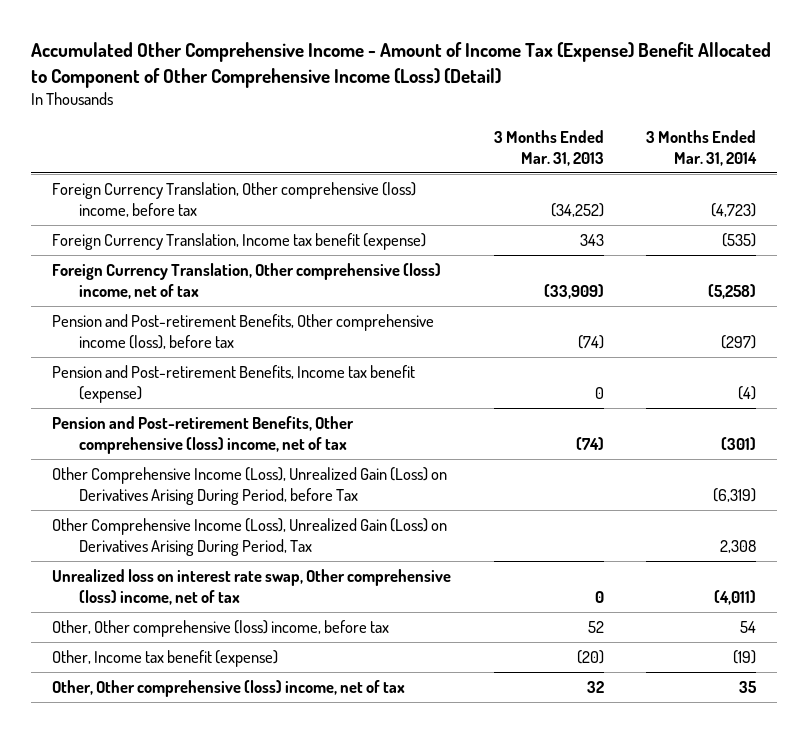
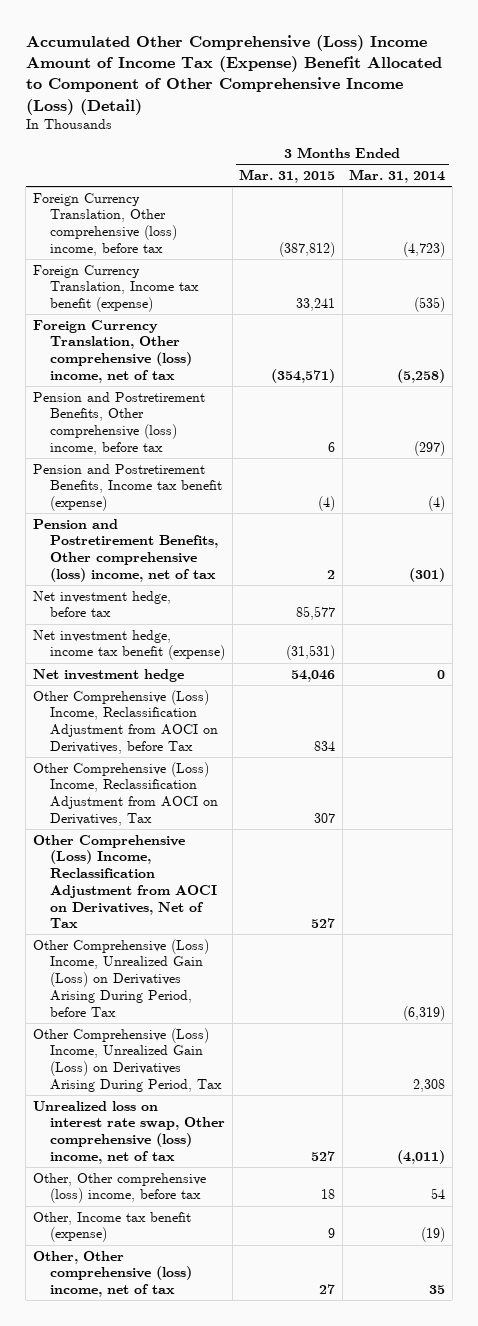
- Accumulated Other Comprehensive Income - Amount of Income Tax (Expense) Benefit Allocated to Component of Other Comprehensive Income (Loss) (Detail)
+ Accumulated Other Comprehensive (Loss) Income Amount of Income Tax (Expense) Benefit Allocated to Component of Other Comprehensive Income (Loss) (Detail)
- | 3 Months Ended Mar. 31, 2013 | 3 Months Ended Mar. 31, 2014
+ | 3 Months Ended Mar. 31, 2015 | 3 Months Ended Mar. 31, 2014
- Pension and Post-retirement Benefits, Other comprehensive income (loss), before tax | (74) | (297)
- Pension and Post-retirement Benefits, Income tax benefit (expense) | 0 | (4)
- Pension and Post-retirement Benefits, Other comprehensive (loss) income, net of tax | (74) | (301)
- Other Comprehensive Income (Loss), Unrealized Gain (Loss) on Derivatives Arising During Period, before Tax | | (6,319)
- Other Comprehensive Income (Loss), Unrealized Gain (Loss) on Derivatives Arising During Period, Tax | | 2,308
+ Pension and Postretirement Benefits, Other comprehensive (loss) income, before tax | 6 | (297)
+ Pension and Postretirement Benefits, Income tax benefit (expense) | (4) | (4)
+ Pension and Postretirement Benefits, Other comprehensive (loss) income, net of tax | 2 | (301)
+ Net investment hedge, before tax | 85,577 |
+ Net investment hedge, income tax benefit (expense) | (31,531) |
+ Net investment hedge | 54,046 | 0
+ Other Comprehensive (Loss) Income, Reclassification Adjustment from AOCI on Derivatives, before Tax | 834 |
+ Other Comprehensive (Loss) Income, Reclassification Adjustment from AOCI on Derivatives, Tax | 307 |
+ Other Comprehensive (Loss) Income, Reclassification Adjustment from AOCI on Derivatives, Net of Tax | 527 |
+ Other Comprehensive (Loss) Income, Unrealized Gain (Loss) on Derivatives Arising During Period, before Tax | | (6,319)
+ Other Comprehensive (Loss) Income, Unrealized Gain (Loss) on Derivatives Arising During Period, Tax | | 2,308

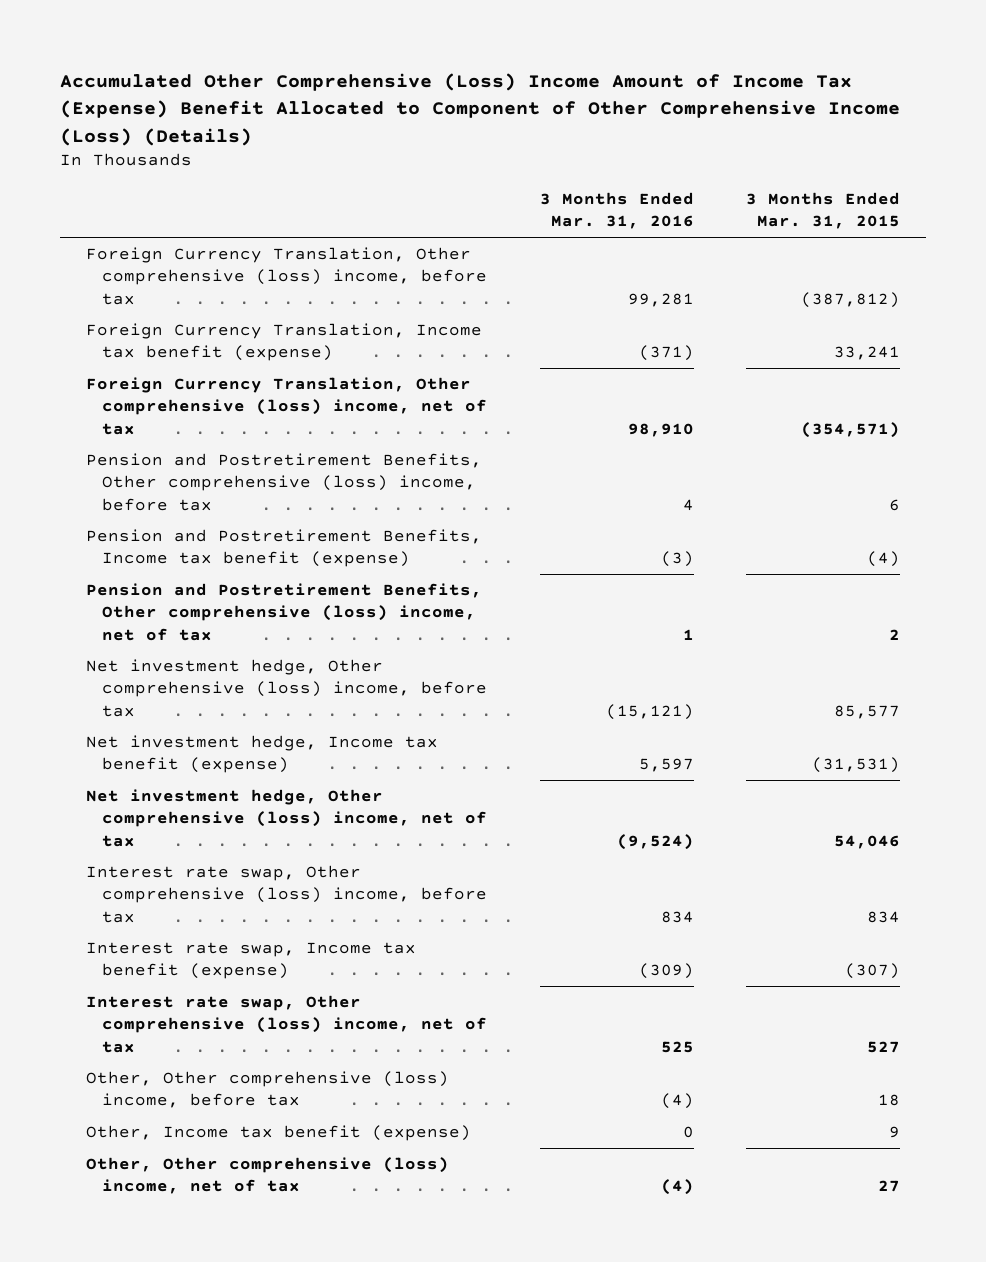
- Accumulated Other Comprehensive (Loss) Income Amount of Income Tax (Expense) Benefit Allocated to Component of Other Comprehensive Income (Loss) (Detail)
+ Accumulated Other Comprehensive (Loss) Income Amount of Income Tax (Expense) Benefit Allocated to Component of Other Comprehensive Income (Loss) (Details)
- | 3 Months Ended Mar. 31, 2015 | 3 Months Ended Mar. 31, 2014
+ | 3 Months Ended Mar. 31, 2016 | 3 Months Ended Mar. 31, 2015
- Net investment hedge, before tax | 85,577 |
- Net investment hedge, income tax benefit (expense) | (31,531) |
- Net investment hedge | 54,046 | 0
- Other Comprehensive (Loss) Income, Reclassification Adjustment from AOCI on Derivatives, before Tax | 834 |
- Other Comprehensive (Loss) Income, Reclassification Adjustment from AOCI on Derivatives, Tax | 307 |
- Other Comprehensive (Loss) Income, Reclassification Adjustment from AOCI on Derivatives, Net of Tax | 527 |
- Other Comprehensive (Loss) Income, Unrealized Gain (Loss) on Derivatives Arising During Period, before Tax | | (6,319)
- Other Comprehensive (Loss) Income, Unrealized Gain (Loss) on Derivatives Arising During Period, Tax | | 2,308
- Unrealized loss on interest rate swap, Other comprehensive (loss) income, net of tax | 527 | (4,011)
+ Net investment hedge, Other comprehensive (loss) income, before tax | (15,121) | 85,577
+ Net investment hedge, Income tax benefit (expense) | 5,597 | (31,531)
+ Net investment hedge, Other comprehensive (loss) income, net of tax | (9,524) | 54,046
+ Interest rate swap, Other comprehensive (loss) income, before tax | 834 | 834
+ Interest rate swap, Income tax benefit (expense) | (309) | (307)
+ Interest rate swap, Other comprehensive (loss) income, net of tax | 525 | 527

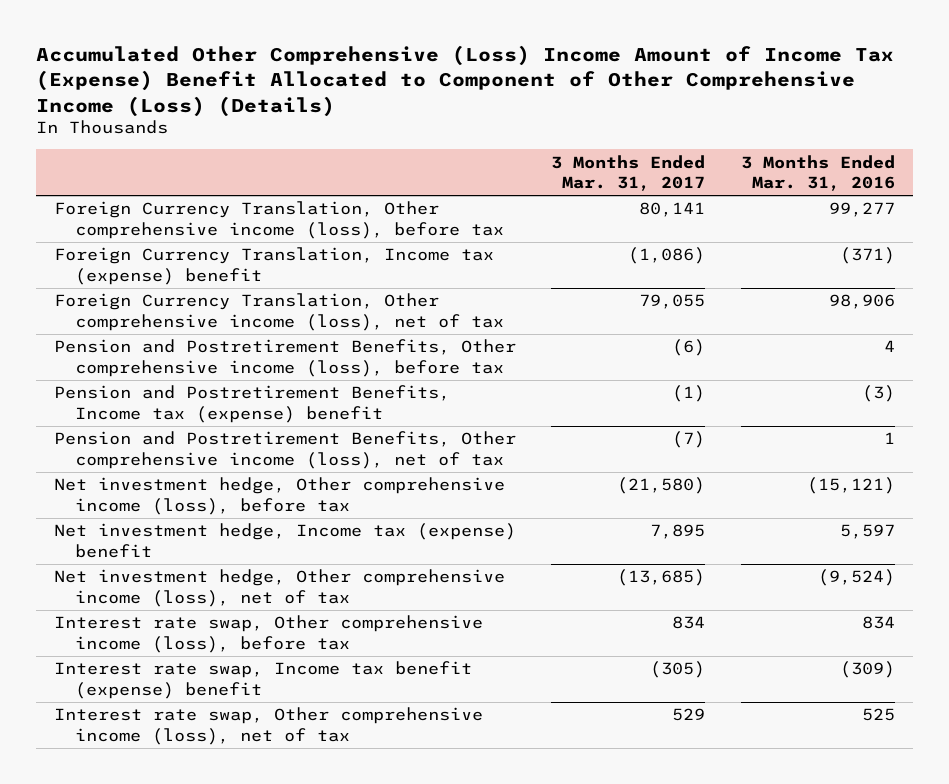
- | 3 Months Ended Mar. 31, 2016 | 3 Months Ended Mar. 31, 2015
+ | 3 Months Ended Mar. 31, 2017 | 3 Months Ended Mar. 31, 2016
- Foreign Currency Translation, Other comprehensive (loss) income, before tax | 99,281 | (387,812)
- Foreign Currency Translation, Income tax benefit (expense) | (371) | 33,241
- Foreign Currency Translation, Other comprehensive (loss) income, net of tax | 98,910 | (354,571)
- Pension and Postretirement Benefits, Other comprehensive (loss) income, before tax | 4 | 6
- Pension and Postretirement Benefits, Income tax benefit (expense) | (3) | (4)
- Pension and Postretirement Benefits, Other comprehensive (loss) income, net of tax | 1 | 2
- Net investment hedge, Other comprehensive (loss) income, before tax | (15,121) | 85,577
- Net investment hedge, Income tax benefit (expense) | 5,597 | (31,531)
- Net investment hedge, Other comprehensive (loss) income, net of tax | (9,524) | 54,046
- Interest rate swap, Other comprehensive (loss) income, before tax | 834 | 834
- Interest rate swap, Income tax benefit (expense) | (309) | (307)
- Interest rate swap, Other comprehensive (loss) income, net of tax | 525 | 527
- Other, Other comprehensive (loss) income, before tax | (4) | 18
- Other, Income tax benefit (expense) | 0 | 9
- Other, Other comprehensive (loss) income, net of tax | (4) | 27
+ Foreign Currency Translation, Other comprehensive income (loss), before tax | 80,141 | 99,277
+ Foreign Currency Translation, Income tax (expense) benefit | (1,086) | (371)
+ Foreign Currency Translation, Other comprehensive income (loss), net of tax | 79,055 | 98,906
+ Pension and Postretirement Benefits, Other comprehensive income (loss), before tax | (6) | 4
+ Pension and Postretirement Benefits, Income tax (expense) benefit | (1) | (3)
+ Pension and Postretirement Benefits, Other comprehensive income (loss), net of tax | (7) | 1
+ Net investment hedge, Other comprehensive income (loss), before tax | (21,580) | (15,121)
+ Net investment hedge, Income tax (expense) benefit | 7,895 | 5,597
+ Net investment hedge, Other comprehensive income (loss), net of tax | (13,685) | (9,524)
+ Interest rate swap, Other comprehensive income (loss), before tax | 834 | 834
+ Interest rate swap, Income tax benefit (expense) benefit | (305) | (309)
+ Interest rate swap, Other comprehensive income (loss), net of tax | 529 | 525

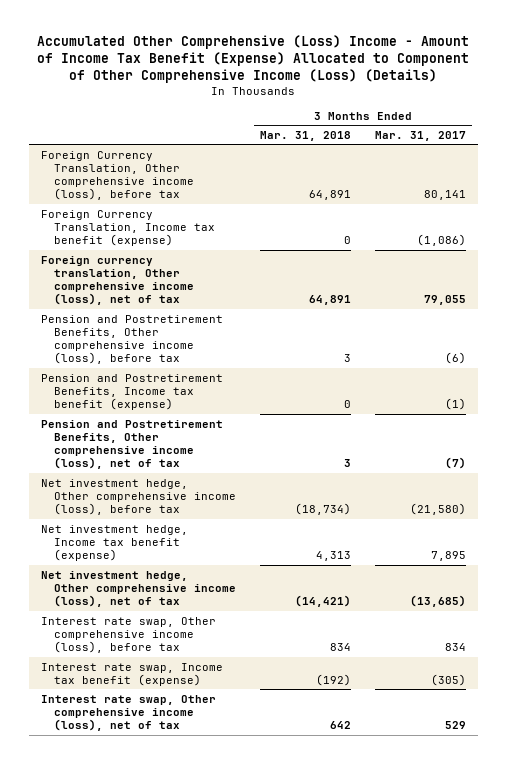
- Accumulated Other Comprehensive (Loss) Income Amount of Income Tax (Expense) Benefit Allocated to Component of Other Comprehensive Income (Loss) (Details)
+ Accumulated Other Comprehensive (Loss) Income - Amount of Income Tax Benefit (Expense) Allocated to Component of Other Comprehensive Income (Loss) (Details)
- | 3 Months Ended Mar. 31, 2017 | 3 Months Ended Mar. 31, 2016
+ | 3 Months Ended Mar. 31, 2018 | 3 Months Ended Mar. 31, 2017
- Foreign Currency Translation, Income tax (expense) benefit | (1,086) | (371)
- Foreign Currency Translation, Other comprehensive income (loss), net of tax | 79,055 | 98,906
+ Foreign Currency Translation, Income tax benefit (expense) | 0 | (1,086)
+ Foreign currency translation, Other comprehensive income (loss), net of tax | 64,891 | 79,055
- Pension and Postretirement Benefits, Income tax (expense) benefit | (1) | (3)
+ Pension and Postretirement Benefits, Income tax benefit (expense) | 0 | (1)
- Net investment hedge, Income tax (expense) benefit | 7,895 | 5,597
+ Net investment hedge, Income tax benefit (expense) | 4,313 | 7,895
- Interest rate swap, Income tax benefit (expense) benefit | (305) | (309)
+ Interest rate swap, Income tax benefit (expense) | (192) | (305)

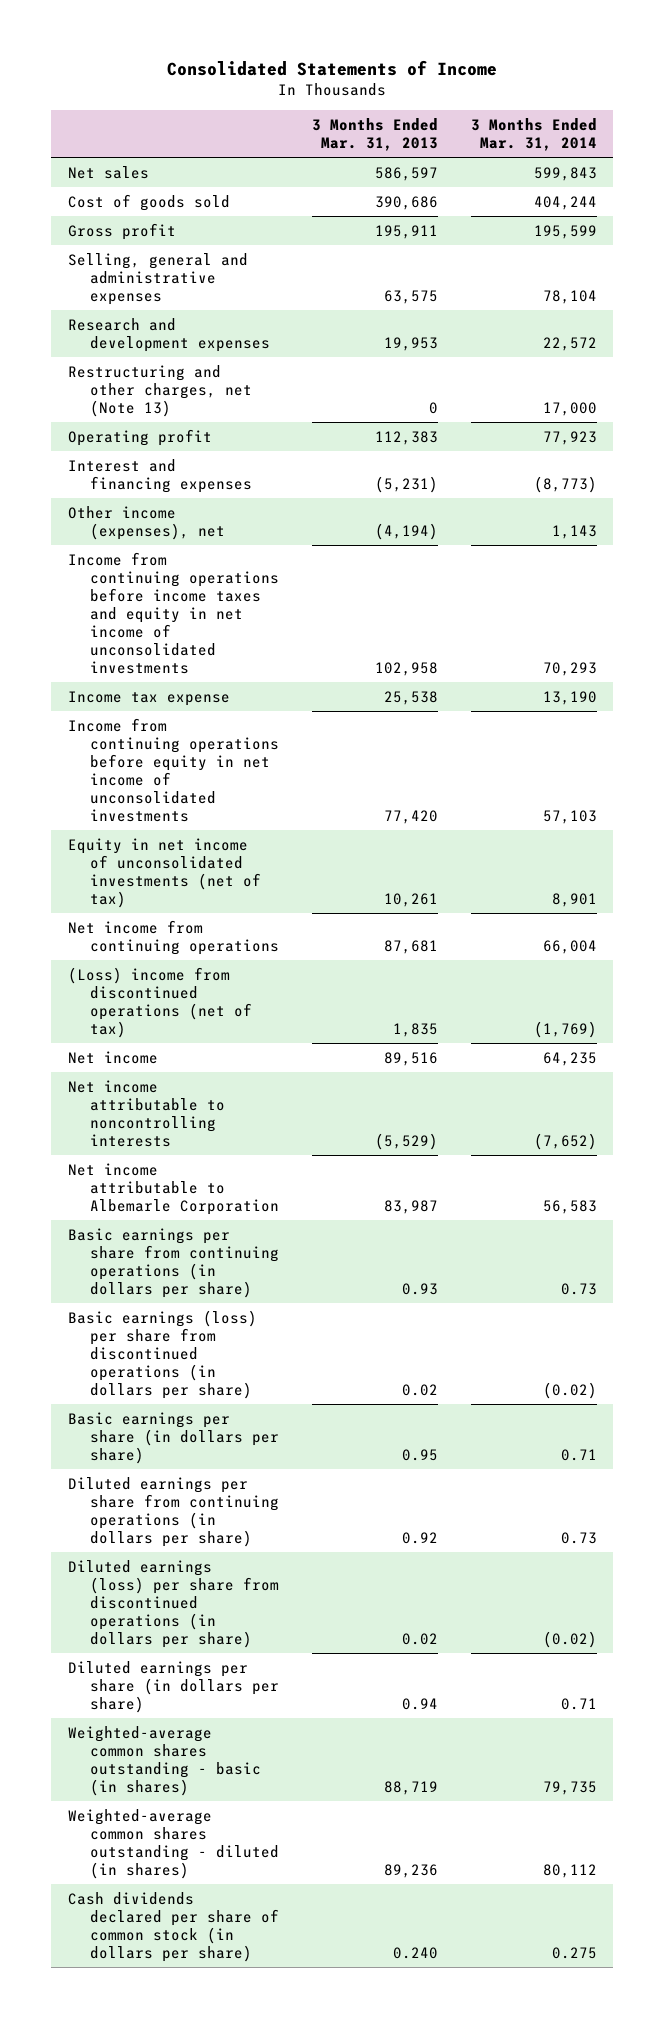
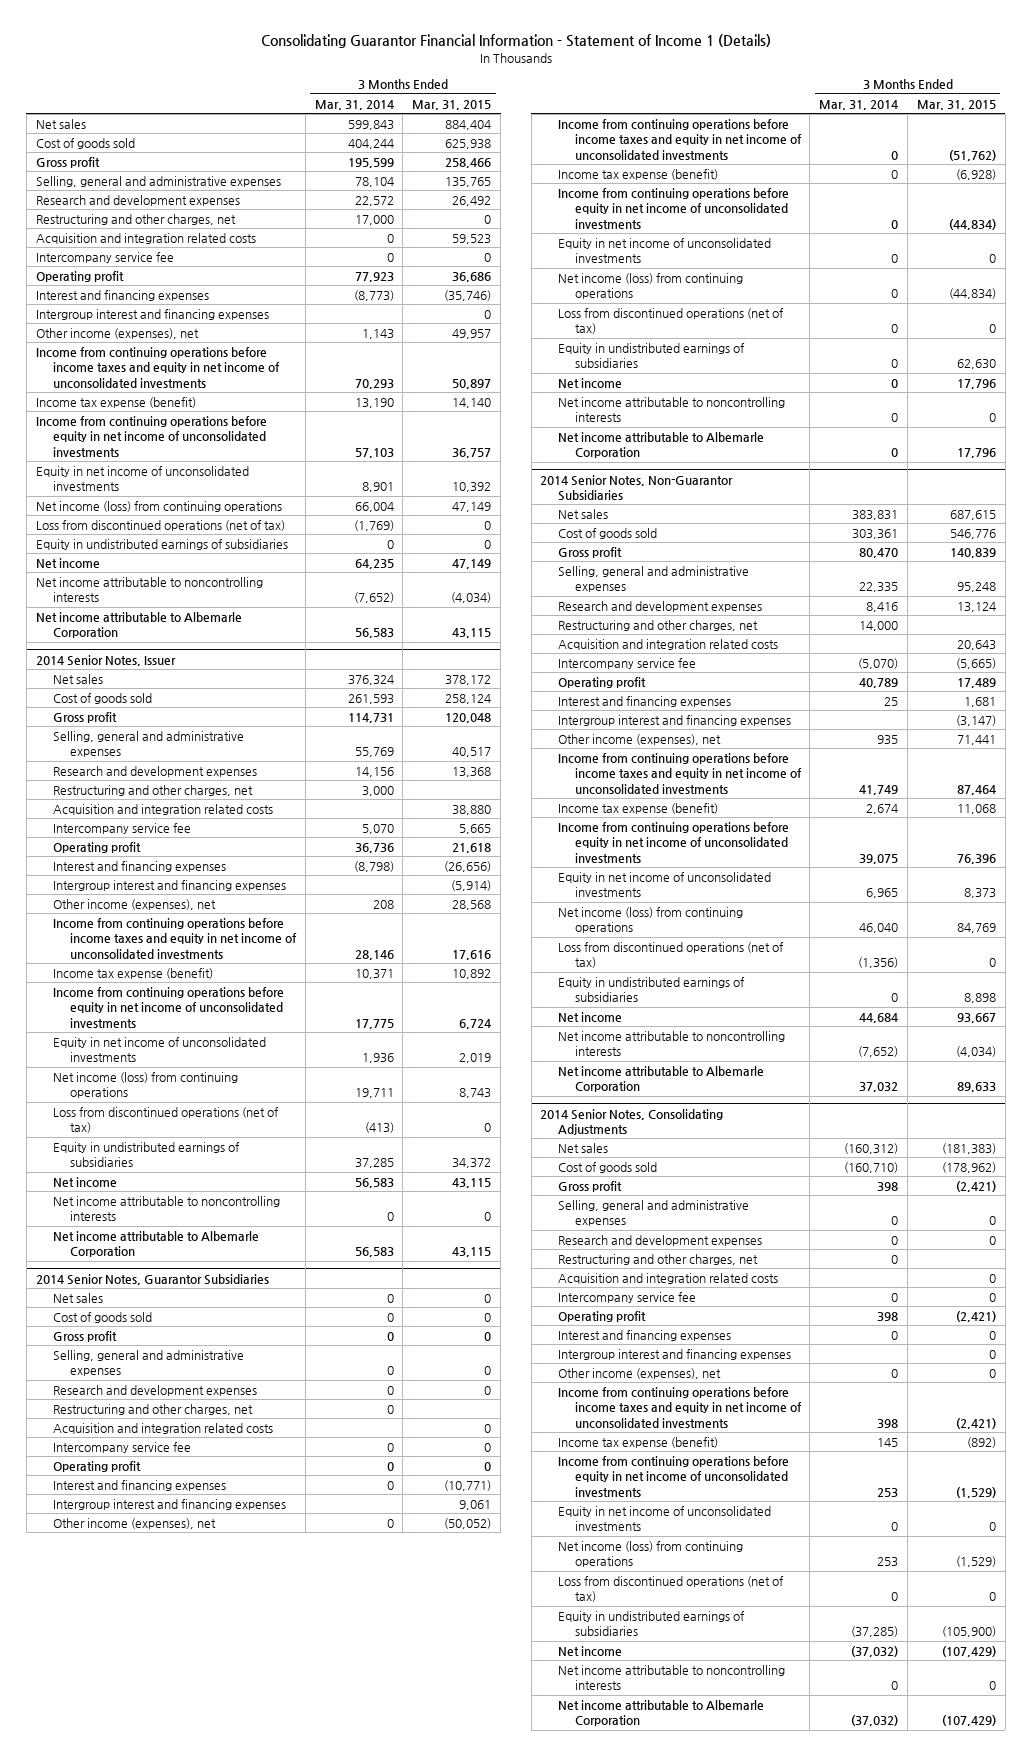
- Consolidated Statements of Income
+ Consolidating Guarantor Financial Information - Statement of Income 1 (Details)
- | 3 Months Ended Mar. 31, 2013 | 3 Months Ended Mar. 31, 2014
+ | 3 Months Ended Mar. 31, 2014 | 3 Months Ended Mar. 31, 2015
- Restructuring and other charges, net (Note 13) | 0 | 17,000
+ Restructuring and other charges, net | 17,000 | 0
+ Acquisition and integration related costs | 0 | 59,523
+ Intercompany service fee | 0 | 0
+ Intergroup interest and financing expenses | | 0
- Income tax expense | 25,538 | 13,190
+ Income tax expense (benefit) | 13,190 | 14,140
- Equity in net income of unconsolidated investments (net of tax) | 10,261 | 8,901
- Net income from continuing operations | 87,681 | 66,004
- (Loss) income from discontinued operations (net of tax) | 1,835 | (1,769)
+ Equity in net income of unconsolidated investments | 8,901 | 10,392
+ Net income (loss) from continuing operations | 66,004 | 47,149
+ Loss from discontinued operations (net of tax) | (1,769) | 0
+ Equity in undistributed earnings of subsidiaries | 0 | 0
- Basic earnings per share from continuing operations (in dollars per share) | 0.93 | 0.73
- Basic earnings (loss) per share from discontinued operations (in dollars per share) | 0.02 | (0.02)
- Basic earnings per share (in dollars per share) | 0.95 | 0.71
- Diluted earnings per share from continuing operations (in dollars per share) | 0.92 | 0.73
- Diluted earnings (loss) per share from discontinued operations (in dollars per share) | 0.02 | (0.02)
- Diluted earnings per share (in dollars per share) | 0.94 | 0.71
- Weighted-average common shares outstanding - basic (in shares) | 88,719 | 79,735
- Weighted-average common shares outstanding - diluted (in shares) | 89,236 | 80,112
- Cash dividends declared per share of common stock (in dollars per share) | 0.240 | 0.275
+ 2014 Senior Notes, Issuer
+ Net sales | 376,324 | 378,172
+ Cost of goods sold | 261,593 | 258,124
+ Gross profit | 114,731 | 120,048
+ Selling, general and administrative expenses | 55,769 | 40,517
+ Research and development expenses | 14,156 | 13,368
+ Restructuring and other charges, net | 3,000 |
+ Acquisition and integration related costs | | 38,880
+ Intercompany service fee | 5,070 | 5,665
+ Operating profit | 36,736 | 21,618
+ Interest and financing expenses | (8,798) | (26,656)
+ Intergroup interest and financing expenses | | (5,914)
+ Other income (expenses), net | 208 | 28,568
+ Income from continuing operations before income taxes and equity in net income of unconsolidated investments | 28,146 | 17,616
+ Income tax expense (benefit) | 10,371 | 10,892
+ Income from continuing operations before equity in net income of unconsolidated investments | 17,775 | 6,724
+ Equity in net income of unconsolidated investments | 1,936 | 2,019
+ Net income (loss) from continuing operations | 19,711 | 8,743
+ Loss from discontinued operations (net of tax) | (413) | 0
+ Equity in undistributed earnings of subsidiaries | 37,285 | 34,372
+ Net income | 56,583 | 43,115
+ Net income attributable to noncontrolling interests | 0 | 0
+ Net income attributable to Albemarle Corporation | 56,583 | 43,115
+ 2014 Senior Notes, Guarantor Subsidiaries
+ Net sales | 0 | 0
+ Cost of goods sold | 0 | 0
+ Gross profit | 0 | 0
+ Selling, general and administrative expenses | 0 | 0
+ Research and development expenses | 0 | 0
+ Restructuring and other charges, net | 0 |
+ Acquisition and integration related costs | | 0
+ Intercompany service fee | 0 | 0
+ Operating profit | 0 | 0
+ Interest and financing expenses | 0 | (10,771)
+ Intergroup interest and financing expenses | | 9,061
+ Other income (expenses), net | 0 | (50,052)
+ Income from continuing operations before income taxes and equity in net income of unconsolidated investments | 0 | (51,762)
+ Income tax expense (benefit) | 0 | (6,928)
+ Income from continuing operations before equity in net income of unconsolidated investments | 0 | (44,834)
+ Equity in net income of unconsolidated investments | 0 | 0
+ Net income (loss) from continuing operations | 0 | (44,834)
+ Loss from discontinued operations (net of tax) | 0 | 0
+ Equity in undistributed earnings of subsidiaries | 0 | 62,630
+ Net income | 0 | 17,796
+ Net income attributable to noncontrolling interests | 0 | 0
+ Net income attributable to Albemarle Corporation | 0 | 17,796
+ 2014 Senior Notes, Non-Guarantor Subsidiaries
+ Net sales | 383,831 | 687,615
+ Cost of goods sold | 303,361 | 546,776
+ Gross profit | 80,470 | 140,839
+ Selling, general and administrative expenses | 22,335 | 95,248
+ Research and development expenses | 8,416 | 13,124
+ Restructuring and other charges, net | 14,000 |
+ Acquisition and integration related costs | | 20,643
+ Intercompany service fee | (5,070) | (5,665)
+ Operating profit | 40,789 | 17,489
+ Interest and financing expenses | 25 | 1,681
+ Intergroup interest and financing expenses | | (3,147)
+ Other income (expenses), net | 935 | 71,441
+ Income from continuing operations before income taxes and equity in net income of unconsolidated investments | 41,749 | 87,464
+ Income tax expense (benefit) | 2,674 | 11,068
+ Income from continuing operations before equity in net income of unconsolidated investments | 39,075 | 76,396
+ Equity in net income of unconsolidated investments | 6,965 | 8,373
+ Net income (loss) from continuing operations | 46,040 | 84,769
+ Loss from discontinued operations (net of tax) | (1,356) | 0
+ Equity in undistributed earnings of subsidiaries | 0 | 8,898
+ Net income | 44,684 | 93,667
+ Net income attributable to noncontrolling interests | (7,652) | (4,034)
+ Net income attributable to Albemarle Corporation | 37,032 | 89,633
+ 2014 Senior Notes, Consolidating Adjustments
+ Net sales | (160,312) | (181,383)
+ Cost of goods sold | (160,710) | (178,962)
+ Gross profit | 398 | (2,421)
+ Selling, general and administrative expenses | 0 | 0
+ Research and development expenses | 0 | 0
+ Restructuring and other charges, net | 0 |
+ Acquisition and integration related costs | | 0
+ Intercompany service fee | 0 | 0
+ Operating profit | 398 | (2,421)
+ Interest and financing expenses | 0 | 0
+ Intergroup interest and financing expenses | | 0
+ Other income (expenses), net | 0 | 0
+ Income from continuing operations before income taxes and equity in net income of unconsolidated investments | 398 | (2,421)
+ Income tax expense (benefit) | 145 | (892)
+ Income from continuing operations before equity in net income of unconsolidated investments | 253 | (1,529)
+ Equity in net income of unconsolidated investments | 0 | 0
+ Net income (loss) from continuing operations | 253 | (1,529)
+ Loss from discontinued operations (net of tax) | 0 | 0
+ Equity in undistributed earnings of subsidiaries | (37,285) | (105,900)
+ Net income | (37,032) | (107,429)
+ Net income attributable to noncontrolling interests | 0 | 0
+ Net income attributable to Albemarle Corporation | (37,032) | (107,429)

